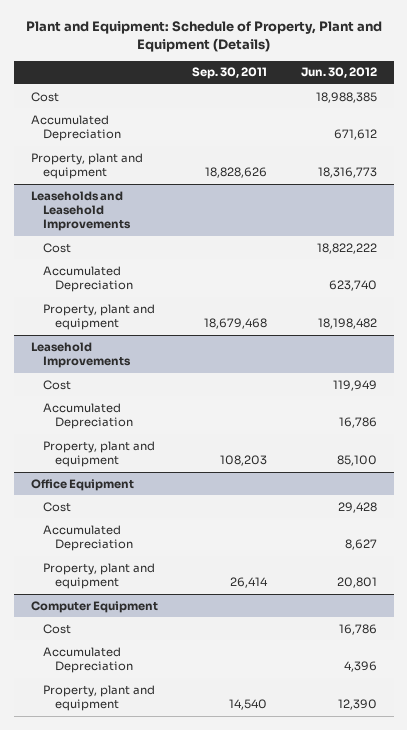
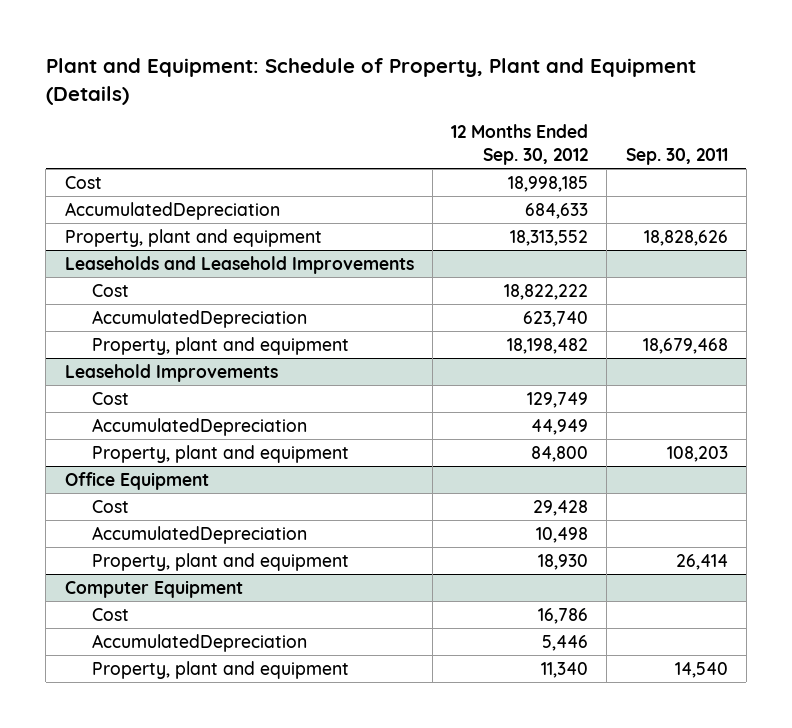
- | Sep. 30, 2011 | Jun. 30, 2012
+ | 12 Months Ended Sep. 30, 2012 | Sep. 30, 2011
- Accumulated Depreciation | | 671,612
+ AccumulatedDepreciation | 684,633 |
@ Leaseholds and Leasehold Improvements
- Accumulated Depreciation | | 623,740
+ AccumulatedDepreciation | 623,740 |
@ Leasehold Improvements
- Accumulated Depreciation | | 16,786
+ AccumulatedDepreciation | 44,949 |
@ Office Equipment
- Accumulated Depreciation | | 8,627
+ AccumulatedDepreciation | 10,498 |
@ Computer Equipment
- Accumulated Depreciation | | 4,396
+ AccumulatedDepreciation | 5,446 |

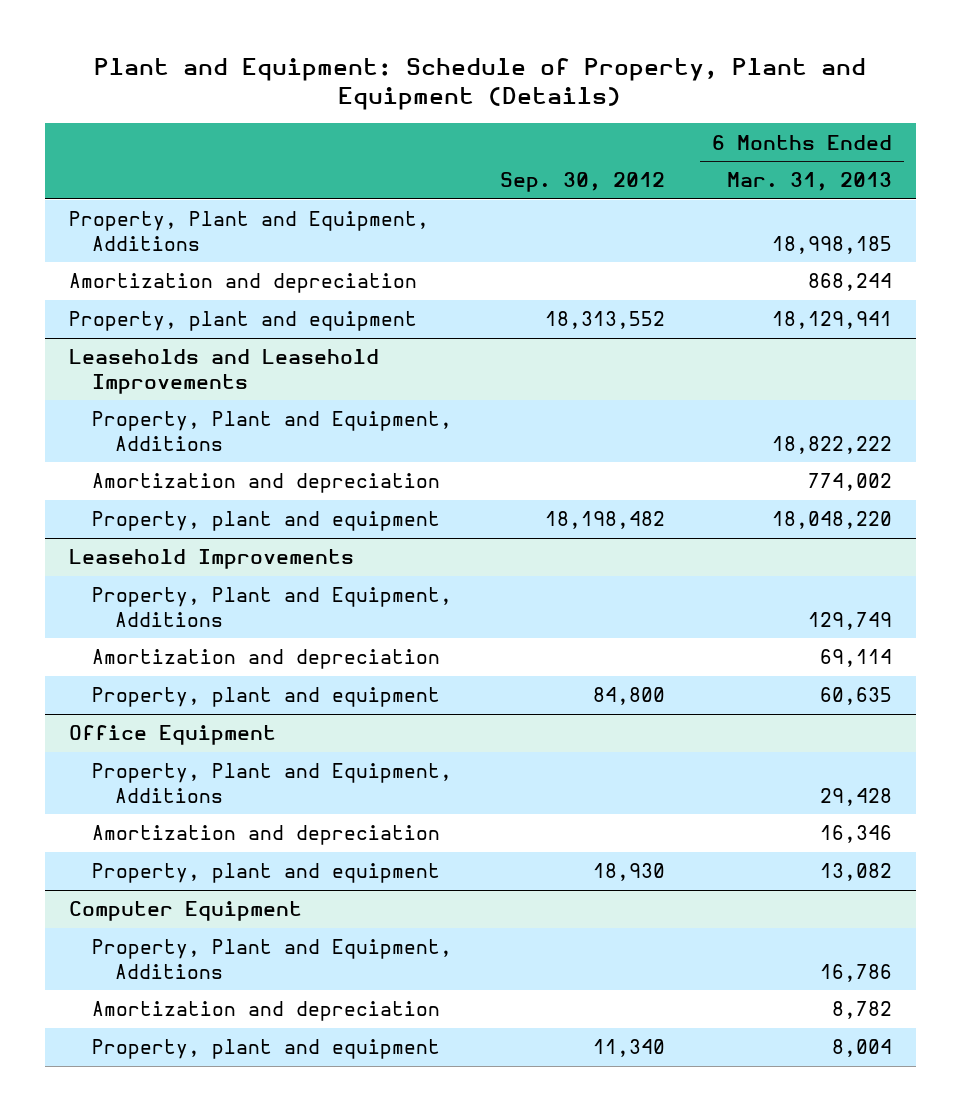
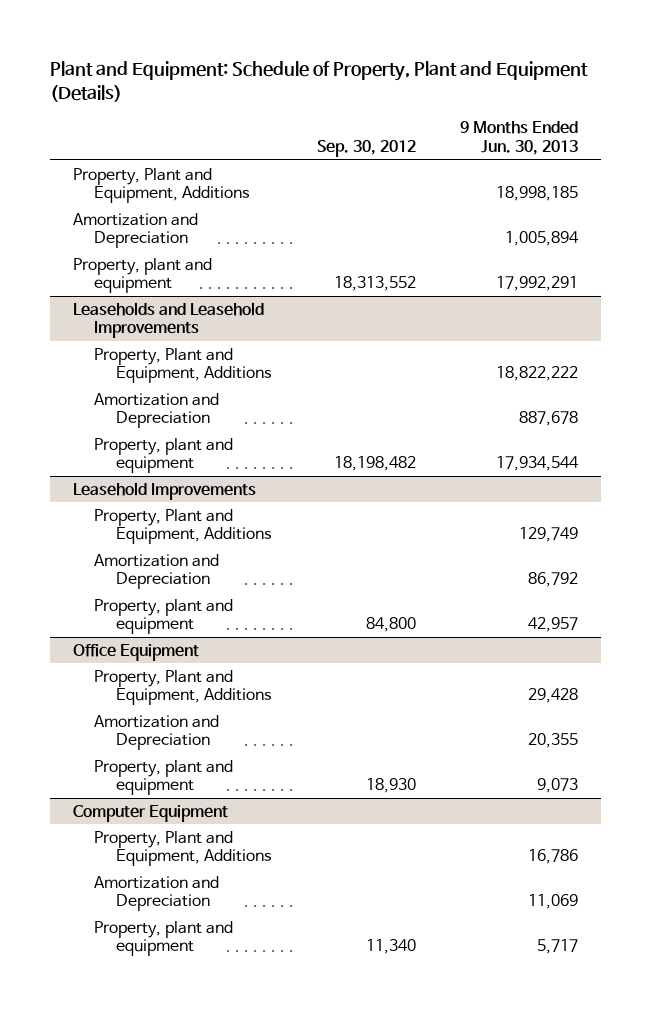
- | Sep. 30, 2012 | 6 Months Ended Mar. 31, 2013
+ | Sep. 30, 2012 | 9 Months Ended Jun. 30, 2013
- Amortization and depreciation | | 868,244
+ Amortization and Depreciation | | 1,005,894
@ Leaseholds and Leasehold Improvements
- Amortization and depreciation | | 774,002
+ Amortization and Depreciation | | 887,678
@ Leasehold Improvements
- Amortization and depreciation | | 69,114
+ Amortization and Depreciation | | 86,792
@ Office Equipment
- Amortization and depreciation | | 16,346
+ Amortization and Depreciation | | 20,355
@ Computer Equipment
- Amortization and depreciation | | 8,782
+ Amortization and Depreciation | | 11,069

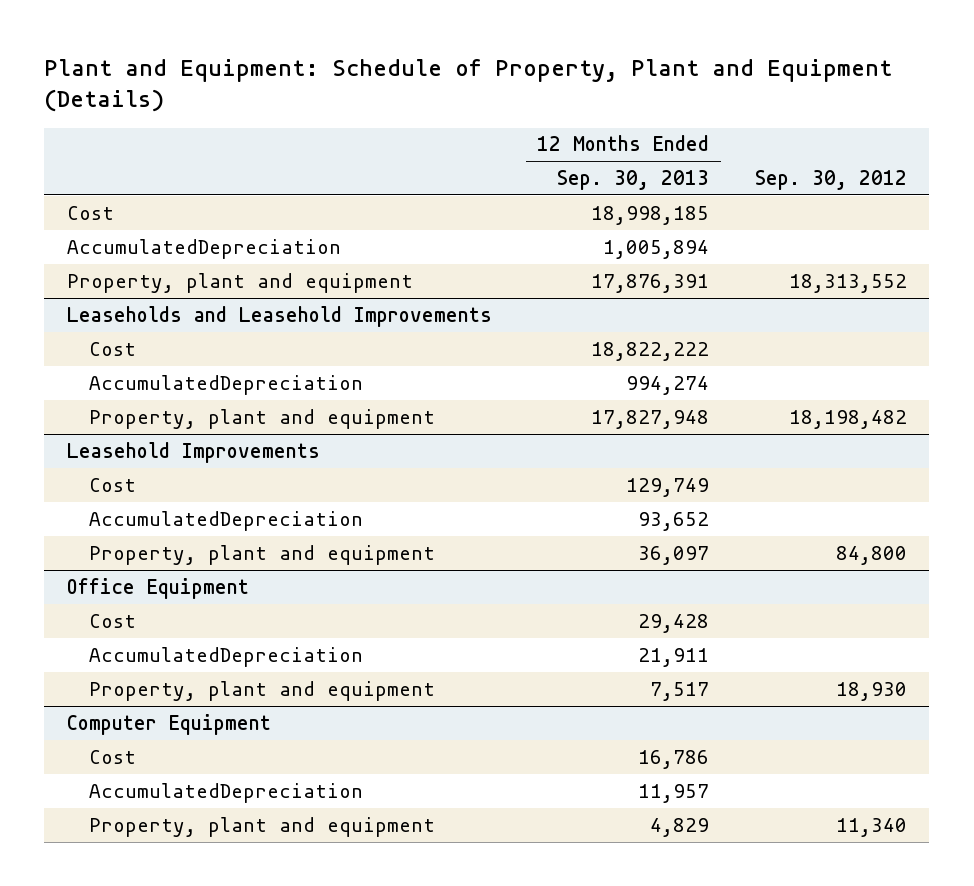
- | Sep. 30, 2012 | 9 Months Ended Jun. 30, 2013
+ | 12 Months Ended Sep. 30, 2013 | Sep. 30, 2012
- Property, Plant and Equipment, Additions | | 18,998,185
- Amortization and Depreciation | | 1,005,894
+ Cost | 18,998,185 |
+ AccumulatedDepreciation | 1,005,894 |
@ Leaseholds and Leasehold Improvements
- Property, Plant and Equipment, Additions | | 18,822,222
- Amortization and Depreciation | | 887,678
+ Cost | 18,822,222 |
+ AccumulatedDepreciation | 994,274 |
@ Leasehold Improvements
- Property, Plant and Equipment, Additions | | 129,749
- Amortization and Depreciation | | 86,792
+ Cost | 129,749 |
+ AccumulatedDepreciation | 93,652 |
@ Office Equipment
- Property, Plant and Equipment, Additions | | 29,428
- Amortization and Depreciation | | 20,355
+ Cost | 29,428 |
+ AccumulatedDepreciation | 21,911 |
@ Computer Equipment
- Property, Plant and Equipment, Additions | | 16,786
- Amortization and Depreciation | | 11,069
+ Cost | 16,786 |
+ AccumulatedDepreciation | 11,957 |

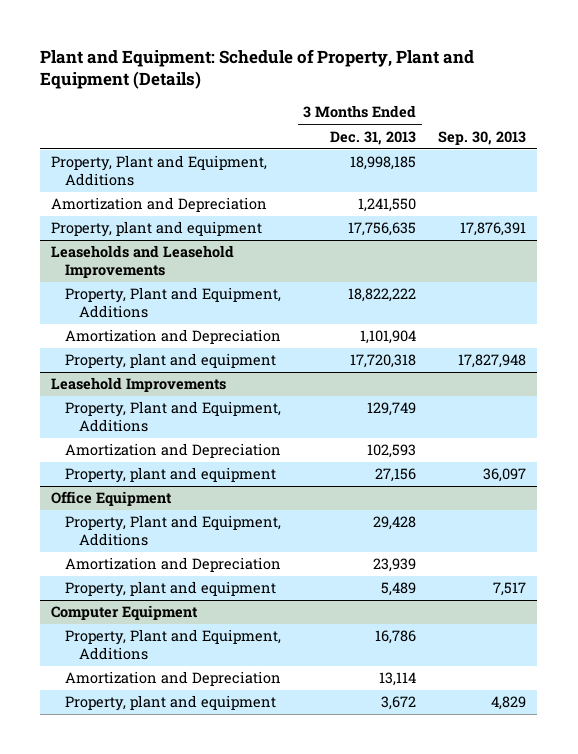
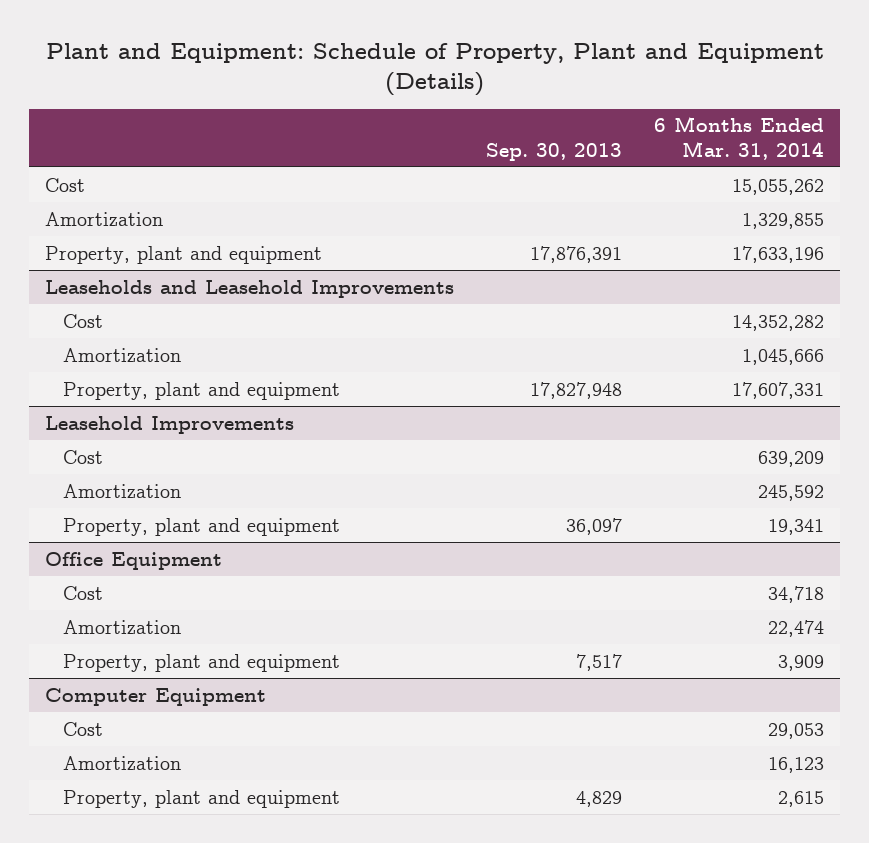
- | 3 Months Ended Dec. 31, 2013 | Sep. 30, 2013
+ | Sep. 30, 2013 | 6 Months Ended Mar. 31, 2014
- Property, Plant and Equipment, Additions | 18,998,185 |
- Amortization and Depreciation | 1,241,550 |
+ Cost | | 15,055,262
+ Amortization | | 1,329,855
@ Leaseholds and Leasehold Improvements
- Property, Plant and Equipment, Additions | 18,822,222 |
- Amortization and Depreciation | 1,101,904 |
+ Cost | | 14,352,282
+ Amortization | | 1,045,666
@ Leasehold Improvements
- Property, Plant and Equipment, Additions | 129,749 |
- Amortization and Depreciation | 102,593 |
+ Cost | | 639,209
+ Amortization | | 245,592
@ Office Equipment
- Property, Plant and Equipment, Additions | 29,428 |
- Amortization and Depreciation | 23,939 |
+ Cost | | 34,718
+ Amortization | | 22,474
@ Computer Equipment
- Property, Plant and Equipment, Additions | 16,786 |
- Amortization and Depreciation | 13,114 |
+ Cost | | 29,053
+ Amortization | | 16,123

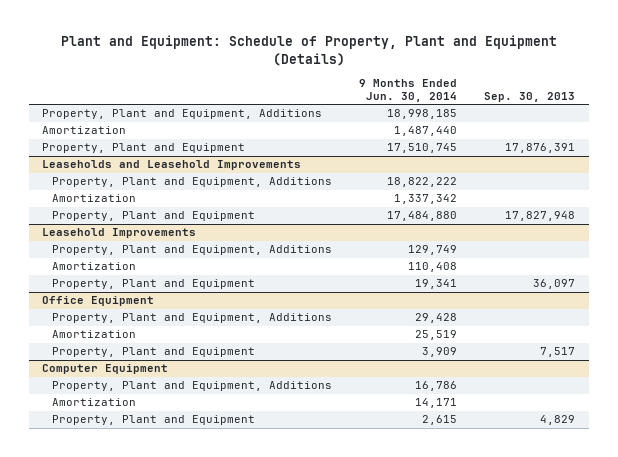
- | Sep. 30, 2013 | 6 Months Ended Mar. 31, 2014
+ | 9 Months Ended Jun. 30, 2014 | Sep. 30, 2013
- Cost | | 15,055,262
+ Property, Plant and Equipment, Additions | 18,998,185 |
- Property, plant and equipment | 17,876,391 | 17,633,196
+ Property, Plant and Equipment | 17,510,745 | 17,876,391
@ Leaseholds and Leasehold Improvements
- Cost | | 14,352,282
+ Property, Plant and Equipment, Additions | 18,822,222 |
- Property, plant and equipment | 17,827,948 | 17,607,331
+ Property, Plant and Equipment | 17,484,880 | 17,827,948
@ Leasehold Improvements
- Cost | | 639,209
+ Property, Plant and Equipment, Additions | 129,749 |
- Property, plant and equipment | 36,097 | 19,341
+ Property, Plant and Equipment | 19,341 | 36,097
@ Office Equipment
- Cost | | 34,718
+ Property, Plant and Equipment, Additions | 29,428 |
- Property, plant and equipment | 7,517 | 3,909
+ Property, Plant and Equipment | 3,909 | 7,517
@ Computer Equipment
- Cost | | 29,053
+ Property, Plant and Equipment, Additions | 16,786 |
- Property, plant and equipment | 4,829 | 2,615
+ Property, Plant and Equipment | 2,615 | 4,829

